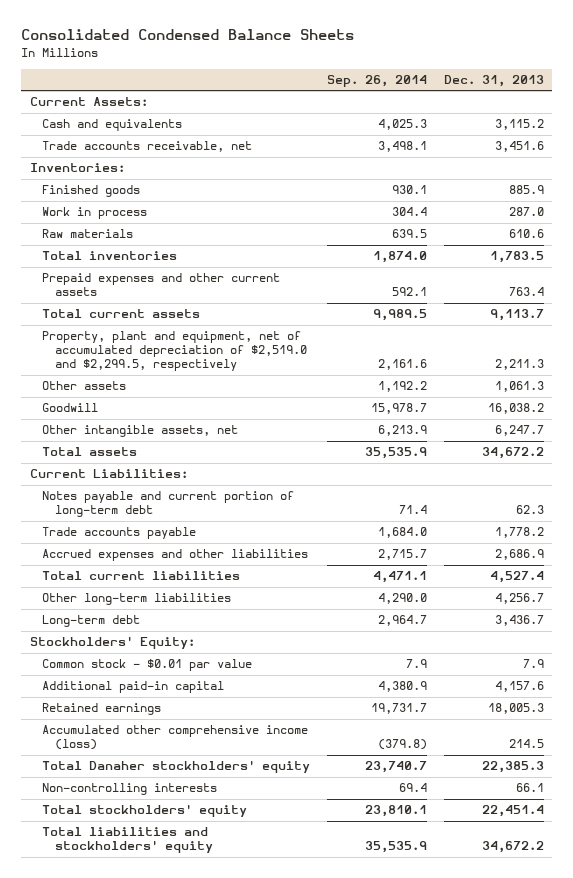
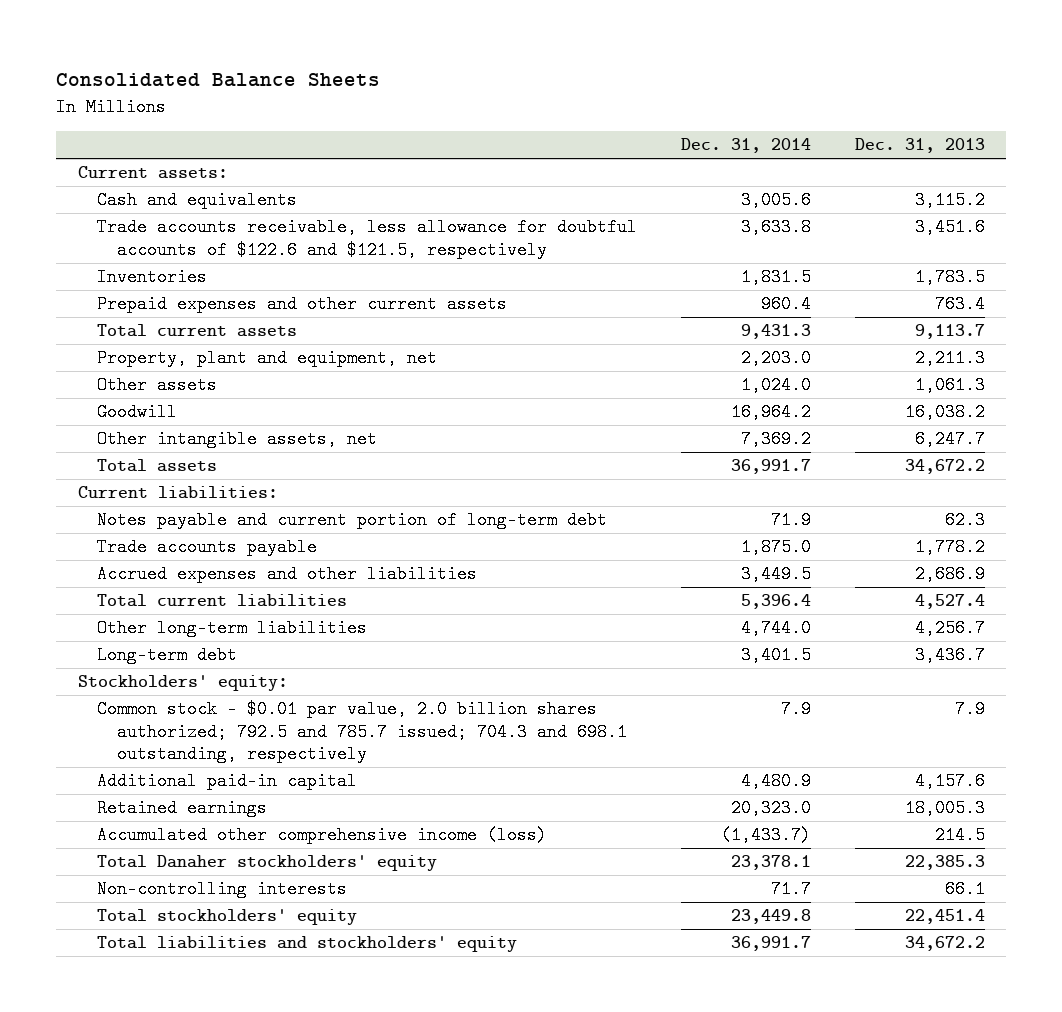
- Consolidated Condensed Balance Sheets
+ Consolidated Balance Sheets
- | Sep. 26, 2014 | Dec. 31, 2013
+ | Dec. 31, 2014 | Dec. 31, 2013
- Current Assets:
+ Current assets:
- Trade accounts receivable, net | 3,498.1 | 3,451.6
- Inventories:
- Finished goods | 930.1 | 885.9
- Work in process | 304.4 | 287.0
- Raw materials | 639.5 | 610.6
- Total inventories | 1,874.0 | 1,783.5
+ Trade accounts receivable, less allowance for doubtful accounts of $122.6 and $121.5, respectively | 3,633.8 | 3,451.6
+ Inventories | 1,831.5 | 1,783.5
- Property, plant and equipment, net of accumulated depreciation of $2,519.0 and $2,299.5, respectively | 2,161.6 | 2,211.3
+ Property, plant and equipment, net | 2,203.0 | 2,211.3
- Current Liabilities:
+ Current liabilities:
- Stockholders' Equity:
- Common stock - $0.01 par value | 7.9 | 7.9
+ Stockholders' equity:
+ Common stock - $0.01 par value, 2.0 billion shares authorized; 792.5 and 785.7 issued; 704.3 and 698.1 outstanding, respectively | 7.9 | 7.9

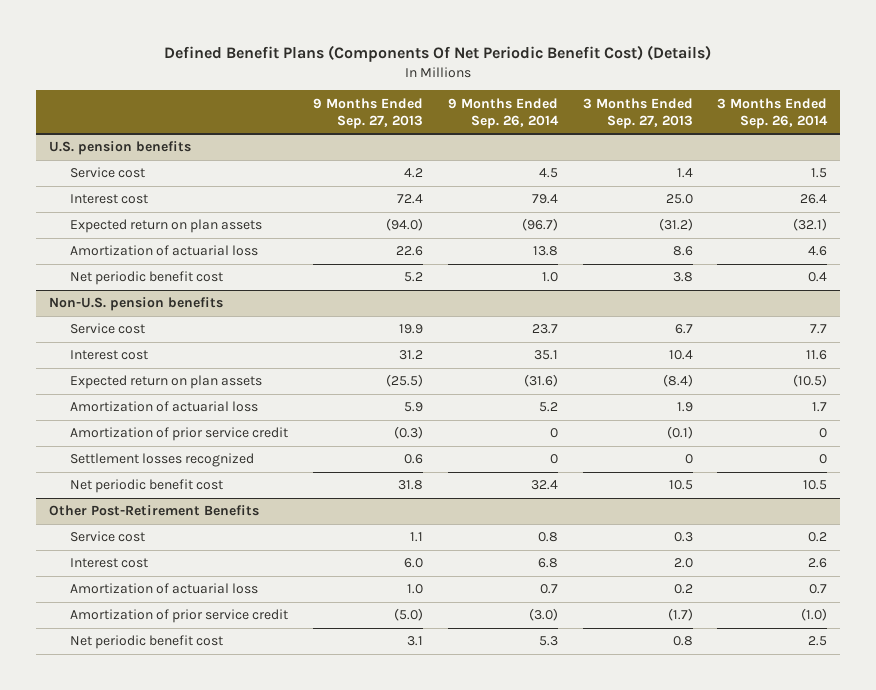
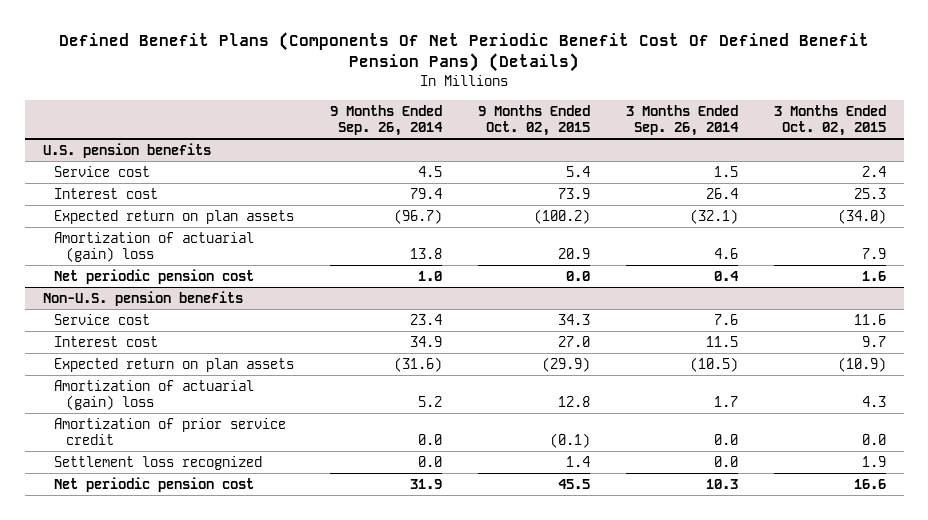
- Defined Benefit Plans (Components Of Net Periodic Benefit Cost) (Details)
+ Defined Benefit Plans (Components Of Net Periodic Benefit Cost Of Defined Benefit Pension Pans) (Details)
- | 9 Months Ended Sep. 27, 2013 | 9 Months Ended Sep. 26, 2014 | 3 Months Ended Sep. 27, 2013 | 3 Months Ended Sep. 26, 2014
+ | 9 Months Ended Sep. 26, 2014 | 9 Months Ended Oct. 02, 2015 | 3 Months Ended Sep. 26, 2014 | 3 Months Ended Oct. 02, 2015
@ U.S. pension benefits
- Amortization of actuarial loss | 22.6 | 13.8 | 8.6 | 4.6
- Net periodic benefit cost | 5.2 | 1.0 | 3.8 | 0.4
+ Amortization of actuarial (gain) loss | 13.8 | 20.9 | 4.6 | 7.9
+ Net periodic pension cost | 1.0 | 0.0 | 0.4 | 1.6
@ Non-U.S. pension benefits
- Service cost | 19.9 | 23.7 | 6.7 | 7.7
- Interest cost | 31.2 | 35.1 | 10.4 | 11.6
+ Service cost | 23.4 | 34.3 | 7.6 | 11.6
+ Interest cost | 34.9 | 27.0 | 11.5 | 9.7
- Amortization of actuarial loss | 5.9 | 5.2 | 1.9 | 1.7
- Amortization of prior service credit | (0.3) | 0 | (0.1) | 0
- Settlement losses recognized | 0.6 | 0 | 0 | 0
- Net periodic benefit cost | 31.8 | 32.4 | 10.5 | 10.5
- Other Post-Retirement Benefits
- Service cost | 1.1 | 0.8 | 0.3 | 0.2
- Interest cost | 6.0 | 6.8 | 2.0 | 2.6
- Amortization of actuarial loss | 1.0 | 0.7 | 0.2 | 0.7
- Amortization of prior service credit | (5.0) | (3.0) | (1.7) | (1.0)
- Net periodic benefit cost | 3.1 | 5.3 | 0.8 | 2.5
@ Non-U.S. pension benefits
+ Amortization of actuarial (gain) loss | 5.2 | 12.8 | 1.7 | 4.3
+ Amortization of prior service credit | 0.0 | (0.1) | 0.0 | 0.0
+ Settlement loss recognized | 0.0 | 1.4 | 0.0 | 1.9
+ Net periodic pension cost | 31.9 | 45.5 | 10.3 | 16.6

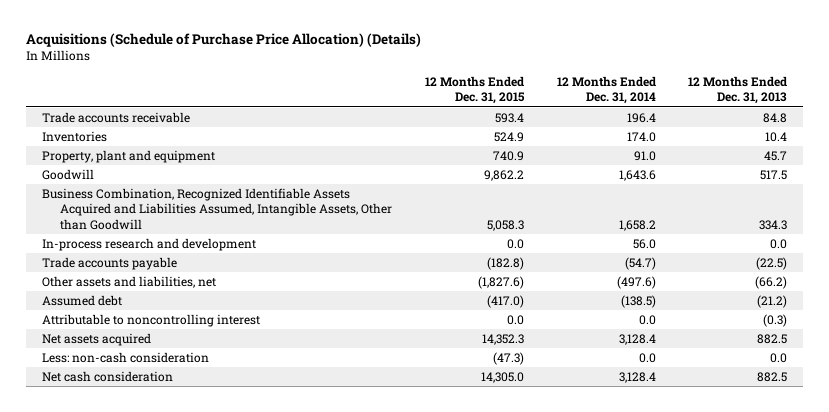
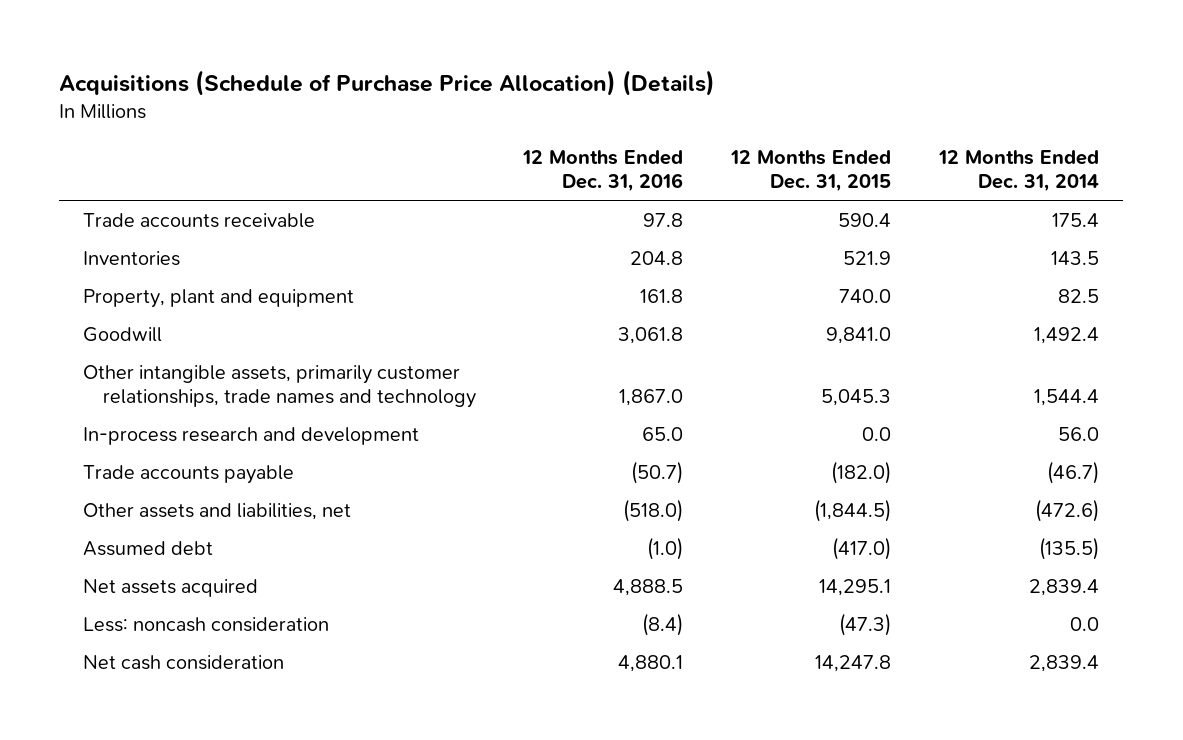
- | 12 Months Ended Dec. 31, 2015 | 12 Months Ended Dec. 31, 2014 | 12 Months Ended Dec. 31, 2013
+ | 12 Months Ended Dec. 31, 2016 | 12 Months Ended Dec. 31, 2015 | 12 Months Ended Dec. 31, 2014
- Trade accounts receivable | 593.4 | 196.4 | 84.8
- Inventories | 524.9 | 174.0 | 10.4
- Property, plant and equipment | 740.9 | 91.0 | 45.7
- Goodwill | 9,862.2 | 1,643.6 | 517.5
- Business Combination, Recognized Identifiable Assets Acquired and Liabilities Assumed, Intangible Assets, Other than Goodwill | 5,058.3 | 1,658.2 | 334.3
+ Trade accounts receivable | 97.8 | 590.4 | 175.4
+ Inventories | 204.8 | 521.9 | 143.5
+ Property, plant and equipment | 161.8 | 740.0 | 82.5
+ Goodwill | 3,061.8 | 9,841.0 | 1,492.4
+ Other intangible assets, primarily customer relationships, trade names and technology | 1,867.0 | 5,045.3 | 1,544.4
- Trade accounts payable | (182.8) | (54.7) | (22.5)
- Other assets and liabilities, net | (1,827.6) | (497.6) | (66.2)
- Assumed debt | (417.0) | (138.5) | (21.2)
- Attributable to noncontrolling interest | 0.0 | 0.0 | (0.3)
- Net assets acquired | 14,352.3 | 3,128.4 | 882.5
- Less: non-cash consideration | (47.3) | 0.0 | 0.0
- Net cash consideration | 14,305.0 | 3,128.4 | 882.5
+ Trade accounts payable | (50.7) | (182.0) | (46.7)
+ Other assets and liabilities, net | (518.0) | (1,844.5) | (472.6)
+ Assumed debt | (1.0) | (417.0) | (135.5)
+ Net assets acquired | 4,888.5 | 14,295.1 | 2,839.4
+ Less: noncash consideration | (8.4) | (47.3) | 0.0
+ Net cash consideration | 4,880.1 | 14,247.8 | 2,839.4

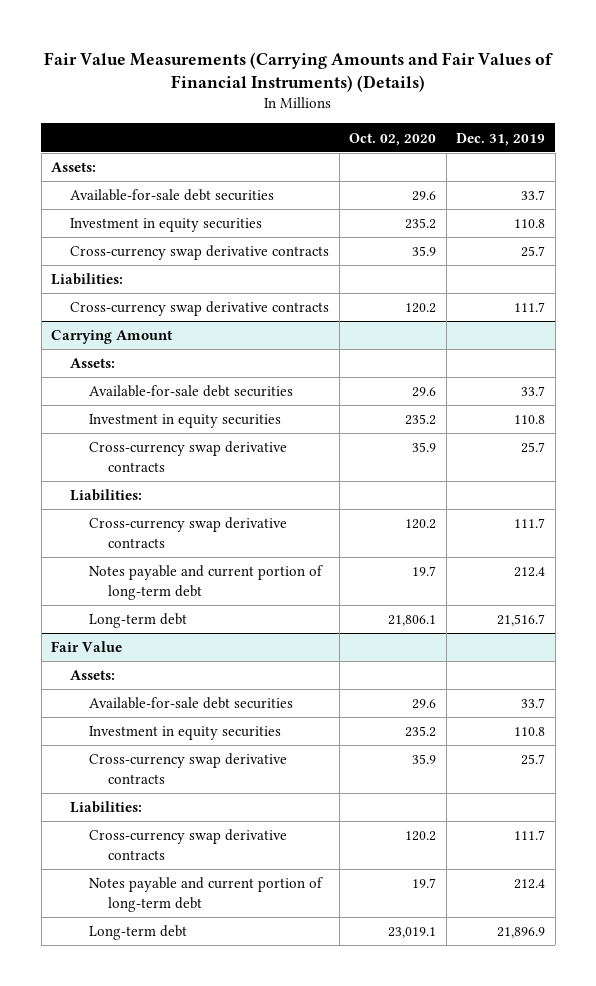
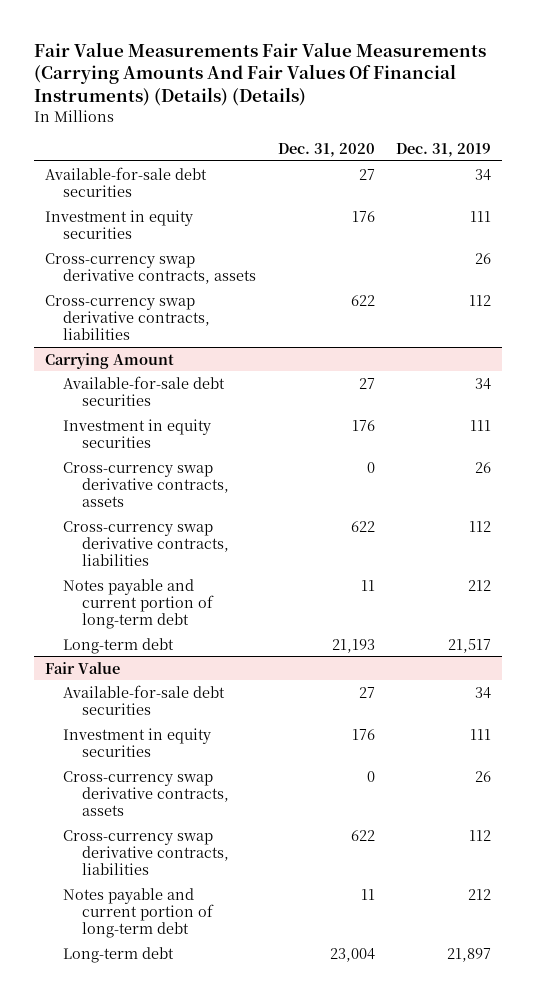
- Fair Value Measurements (Carrying Amounts and Fair Values of Financial Instruments) (Details)
+ Fair Value Measurements Fair Value Measurements (Carrying Amounts And Fair Values Of Financial Instruments) (Details) (Details)
- | Oct. 02, 2020 | Dec. 31, 2019
+ | Dec. 31, 2020 | Dec. 31, 2019
- Assets:
- Available-for-sale debt securities | 29.6 | 33.7
- Investment in equity securities | 235.2 | 110.8
- Cross-currency swap derivative contracts | 35.9 | 25.7
- Liabilities:
- Cross-currency swap derivative contracts | 120.2 | 111.7
+ Available-for-sale debt securities | 27 | 34
+ Investment in equity securities | 176 | 111
+ Cross-currency swap derivative contracts, assets | | 26
+ Cross-currency swap derivative contracts, liabilities | 622 | 112
@ Carrying Amount
- Assets:
- Available-for-sale debt securities | 29.6 | 33.7
- Investment in equity securities | 235.2 | 110.8
- Cross-currency swap derivative contracts | 35.9 | 25.7
- Liabilities:
- Cross-currency swap derivative contracts | 120.2 | 111.7
- Notes payable and current portion of long-term debt | 19.7 | 212.4
- Long-term debt | 21,806.1 | 21,516.7
+ Available-for-sale debt securities | 27 | 34
+ Investment in equity securities | 176 | 111
+ Cross-currency swap derivative contracts, assets | 0 | 26
+ Cross-currency swap derivative contracts, liabilities | 622 | 112
+ Notes payable and current portion of long-term debt | 11 | 212
+ Long-term debt | 21,193 | 21,517
@ Fair Value
- Assets:
- Available-for-sale debt securities | 29.6 | 33.7
- Investment in equity securities | 235.2 | 110.8
- Cross-currency swap derivative contracts | 35.9 | 25.7
- Liabilities:
- Cross-currency swap derivative contracts | 120.2 | 111.7
- Notes payable and current portion of long-term debt | 19.7 | 212.4
- Long-term debt | 23,019.1 | 21,896.9
+ Available-for-sale debt securities | 27 | 34
+ Investment in equity securities | 176 | 111
+ Cross-currency swap derivative contracts, assets | 0 | 26
+ Cross-currency swap derivative contracts, liabilities | 622 | 112
+ Notes payable and current portion of long-term debt | 11 | 212
+ Long-term debt | 23,004 | 21,897

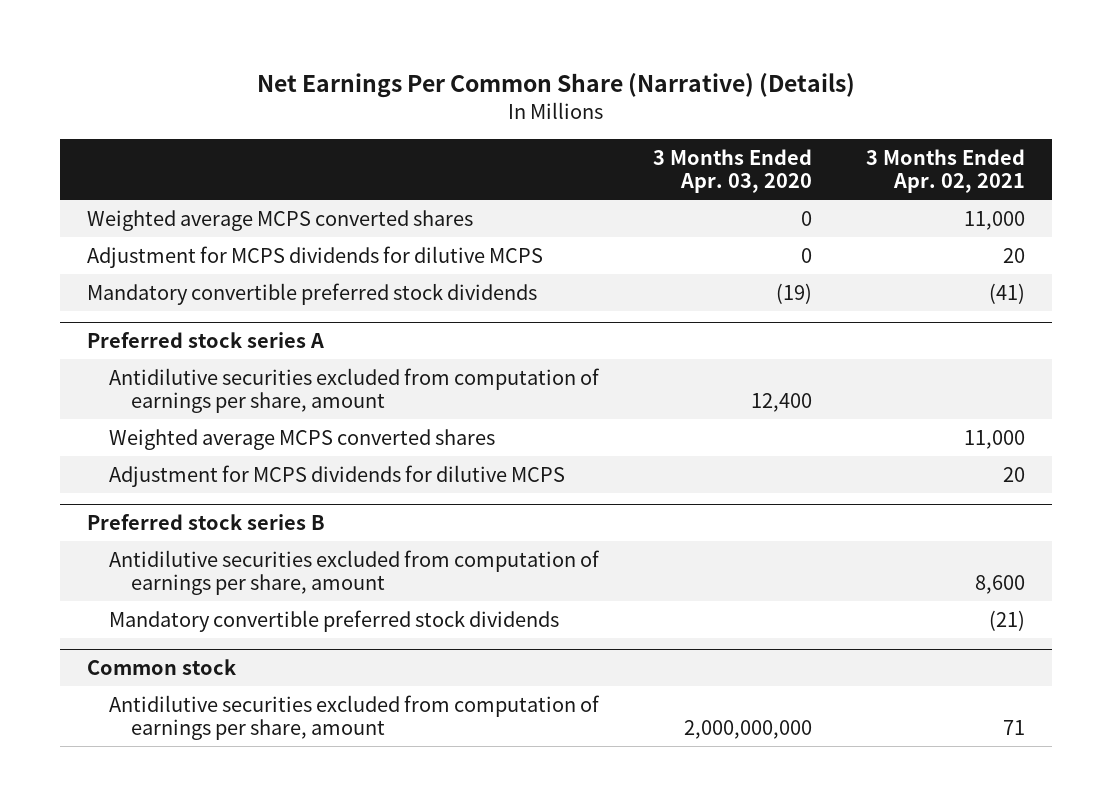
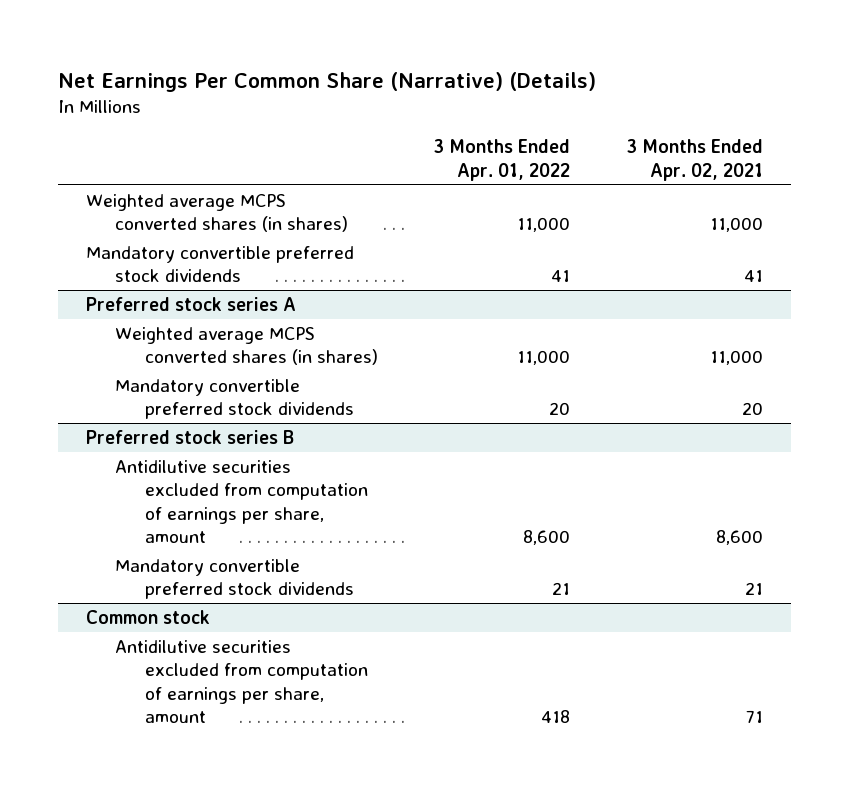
- | 3 Months Ended Apr. 03, 2020 | 3 Months Ended Apr. 02, 2021
+ | 3 Months Ended Apr. 01, 2022 | 3 Months Ended Apr. 02, 2021
- Weighted average MCPS converted shares | 0 | 11,000
- Adjustment for MCPS dividends for dilutive MCPS | 0 | 20
- Mandatory convertible preferred stock dividends | (19) | (41)
+ Weighted average MCPS converted shares (in shares) | 11,000 | 11,000
+ Mandatory convertible preferred stock dividends | 41 | 41
@ Preferred stock series A
- Antidilutive securities excluded from computation of earnings per share, amount | 12,400 |
- Weighted average MCPS converted shares | | 11,000
- Adjustment for MCPS dividends for dilutive MCPS | | 20
+ Weighted average MCPS converted shares (in shares) | 11,000 | 11,000
+ Mandatory convertible preferred stock dividends | 20 | 20
@ Preferred stock series B
- Mandatory convertible preferred stock dividends | | (21)
+ Mandatory convertible preferred stock dividends | 21 | 21

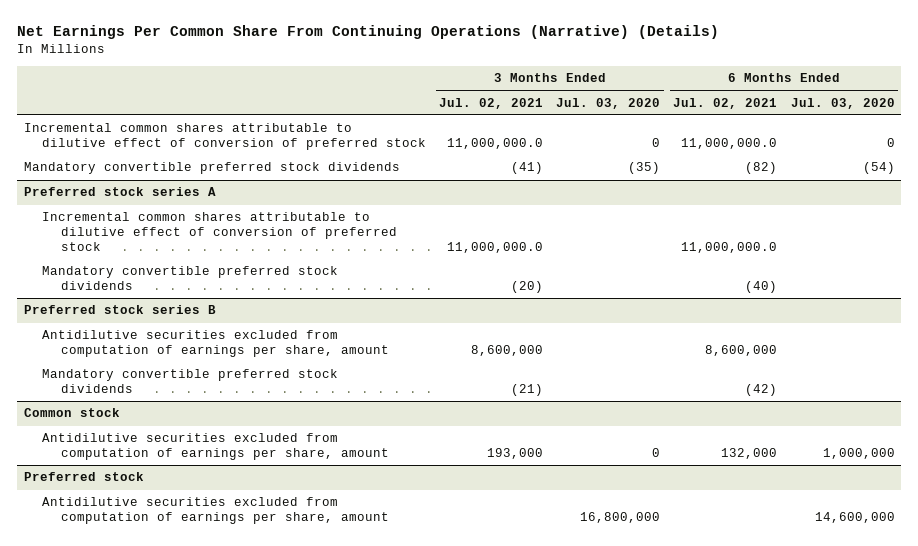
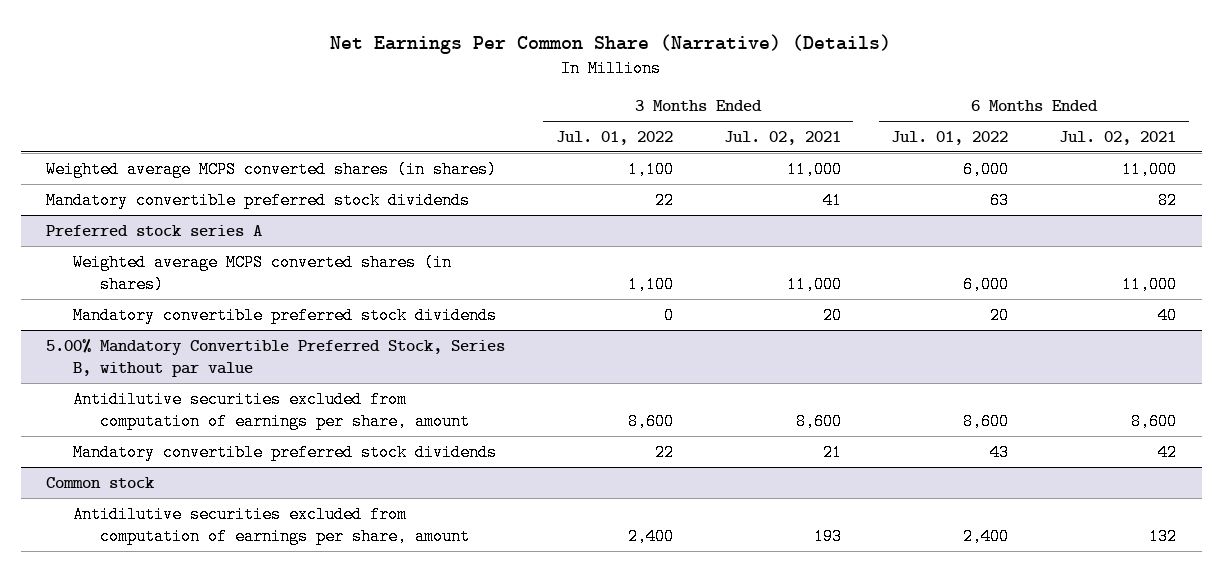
- Net Earnings Per Common Share From Continuing Operations (Narrative) (Details)
+ Net Earnings Per Common Share (Narrative) (Details)
- | 3 Months Ended Jul. 02, 2021 | 3 Months Ended Jul. 03, 2020 | 6 Months Ended Jul. 02, 2021 | 6 Months Ended Jul. 03, 2020
+ | 3 Months Ended Jul. 01, 2022 | 3 Months Ended Jul. 02, 2021 | 6 Months Ended Jul. 01, 2022 | 6 Months Ended Jul. 02, 2021
- Incremental common shares attributable to dilutive effect of conversion of preferred stock | 11,000,000.0 | 0 | 11,000,000.0 | 0
- Mandatory convertible preferred stock dividends | (41) | (35) | (82) | (54)
+ Weighted average MCPS converted shares (in shares) | 1,100 | 11,000 | 6,000 | 11,000
+ Mandatory convertible preferred stock dividends | 22 | 41 | 63 | 82
@ Preferred stock series A
- Incremental common shares attributable to dilutive effect of conversion of preferred stock | 11,000,000.0 | | 11,000,000.0 |
- Mandatory convertible preferred stock dividends | (20) | | (40) |
- Preferred stock series B
- Antidilutive securities excluded from computation of earnings per share, amount | 8,600,000 | | 8,600,000 |
- Mandatory convertible preferred stock dividends | (21) | | (42) |
@ Preferred stock series A
+ Weighted average MCPS converted shares (in shares) | 1,100 | 11,000 | 6,000 | 11,000
+ Mandatory convertible preferred stock dividends | 0 | 20 | 20 | 40
+ 5.00% Mandatory Convertible Preferred Stock, Series B, without par value
+ Antidilutive securities excluded from computation of earnings per share, amount | 8,600 | 8,600 | 8,600 | 8,600
+ Mandatory convertible preferred stock dividends | 22 | 21 | 43 | 42
@ Common stock
- Antidilutive securities excluded from computation of earnings per share, amount | 193,000 | 0 | 132,000 | 1,000,000
- Preferred stock
- Antidilutive securities excluded from computation of earnings per share, amount | | 16,800,000 | | 14,600,000
@ Common stock
+ Antidilutive securities excluded from computation of earnings per share, amount | 2,400 | 193 | 2,400 | 132

